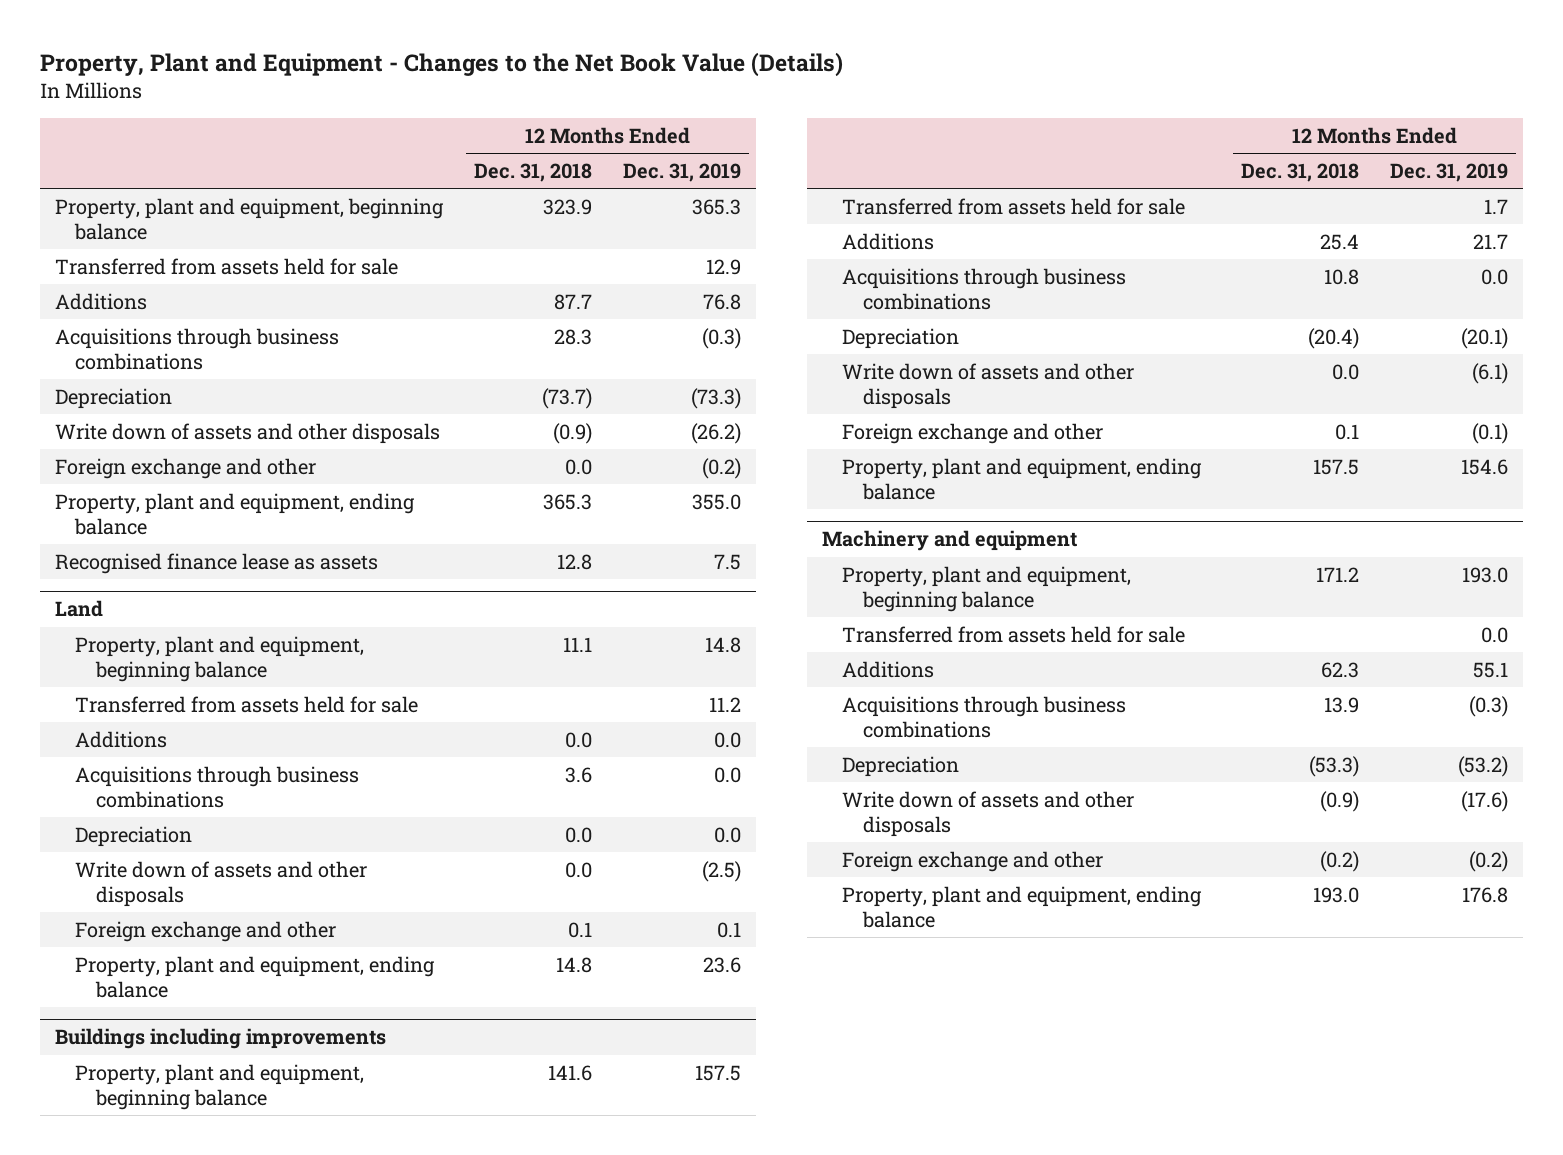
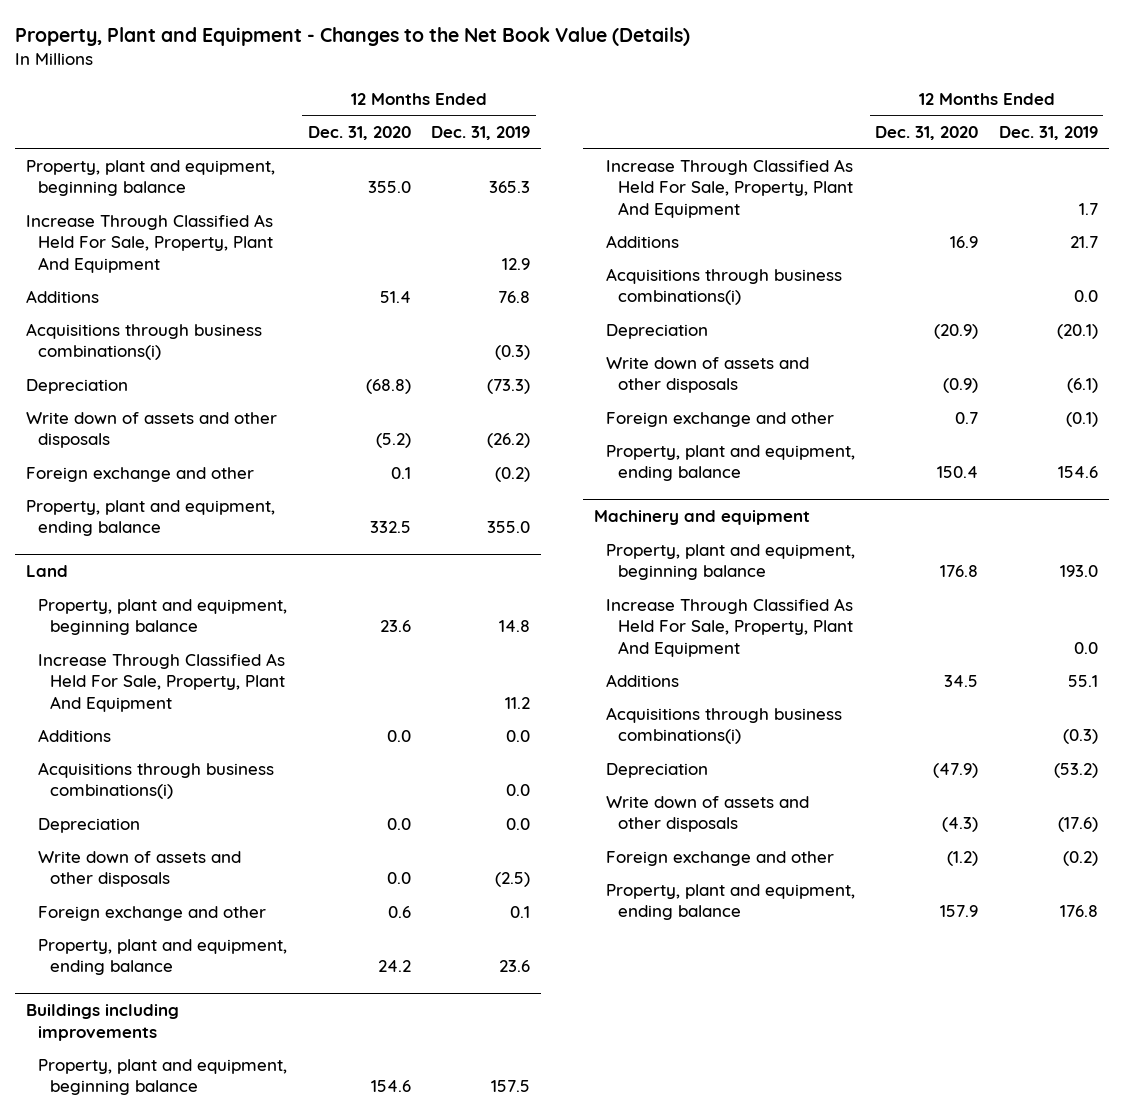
- | 12 Months Ended Dec. 31, 2018 | 12 Months Ended Dec. 31, 2019
+ | 12 Months Ended Dec. 31, 2020 | 12 Months Ended Dec. 31, 2019
- Transferred from assets held for sale | | 12.9
+ Increase Through Classified As Held For Sale, Property, Plant And Equipment | | 12.9
- Acquisitions through business combinations | 28.3 | (0.3)
+ Acquisitions through business combinations(i) | | (0.3)
- Recognised finance lease as assets | 12.8 | 7.5
@ Land
- Transferred from assets held for sale | | 11.2
+ Increase Through Classified As Held For Sale, Property, Plant And Equipment | | 11.2
- Acquisitions through business combinations | 3.6 | 0.0
+ Acquisitions through business combinations(i) | | 0.0
@ Buildings including improvements
- Transferred from assets held for sale | | 1.7
+ Increase Through Classified As Held For Sale, Property, Plant And Equipment | | 1.7
- Acquisitions through business combinations | 10.8 | 0.0
+ Acquisitions through business combinations(i) | | 0.0
@ Machinery and equipment
- Transferred from assets held for sale | | 0.0
+ Increase Through Classified As Held For Sale, Property, Plant And Equipment | | 0.0
- Acquisitions through business combinations | 13.9 | (0.3)
+ Acquisitions through business combinations(i) | | (0.3)

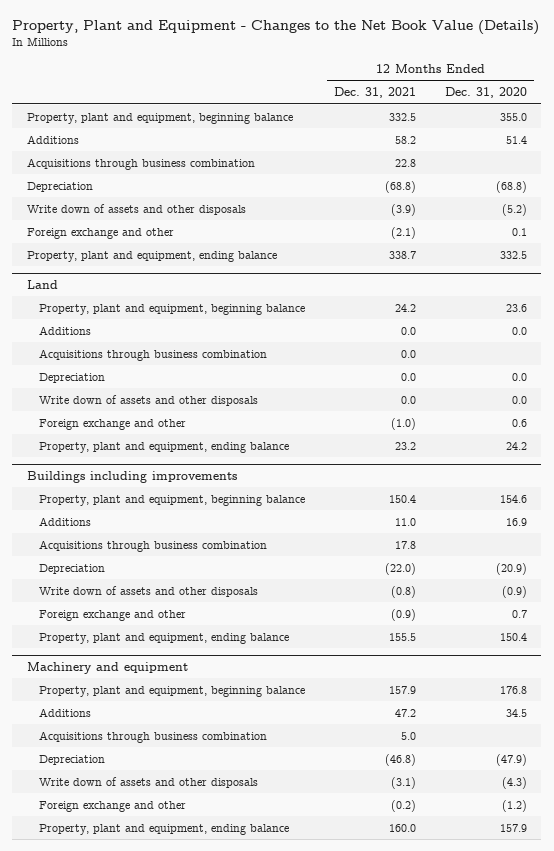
- | 12 Months Ended Dec. 31, 2020 | 12 Months Ended Dec. 31, 2019
+ | 12 Months Ended Dec. 31, 2021 | 12 Months Ended Dec. 31, 2020
- Increase Through Classified As Held For Sale, Property, Plant And Equipment | | 12.9
- Acquisitions through business combinations(i) | | (0.3)
+ Acquisitions through business combination | 22.8 |
@ Land
- Increase Through Classified As Held For Sale, Property, Plant And Equipment | | 11.2
- Acquisitions through business combinations(i) | | 0.0
+ Acquisitions through business combination | 0.0 |
@ Buildings including improvements
- Increase Through Classified As Held For Sale, Property, Plant And Equipment | | 1.7
- Acquisitions through business combinations(i) | | 0.0
+ Acquisitions through business combination | 17.8 |
@ Machinery and equipment
- Increase Through Classified As Held For Sale, Property, Plant And Equipment | | 0.0
- Acquisitions through business combinations(i) | | (0.3)
+ Acquisitions through business combination | 5.0 |

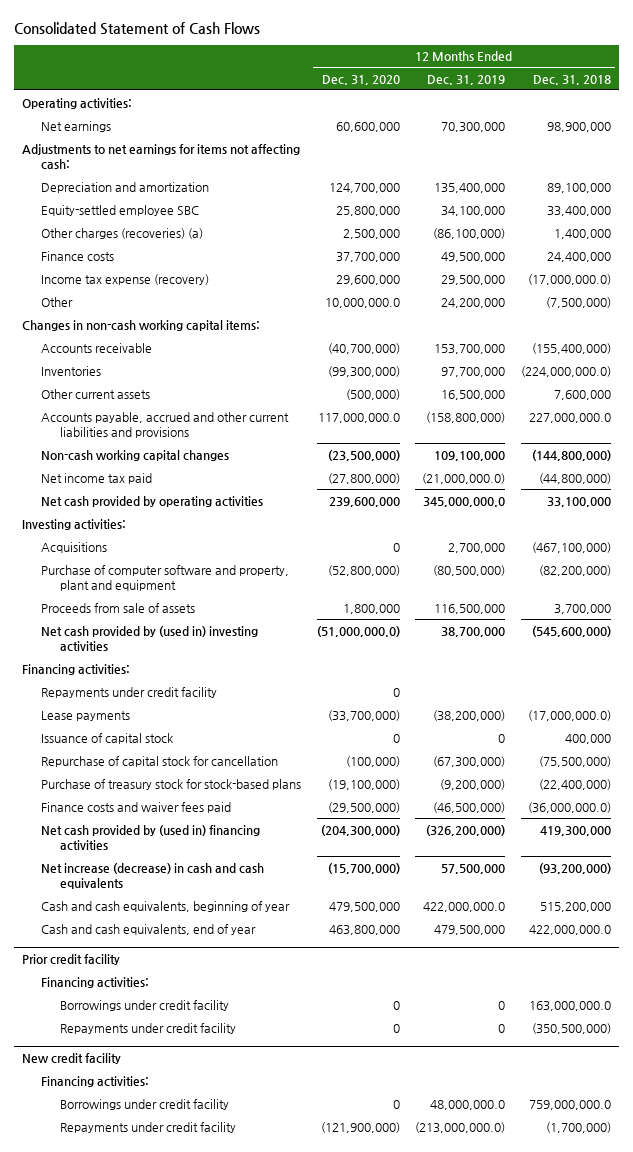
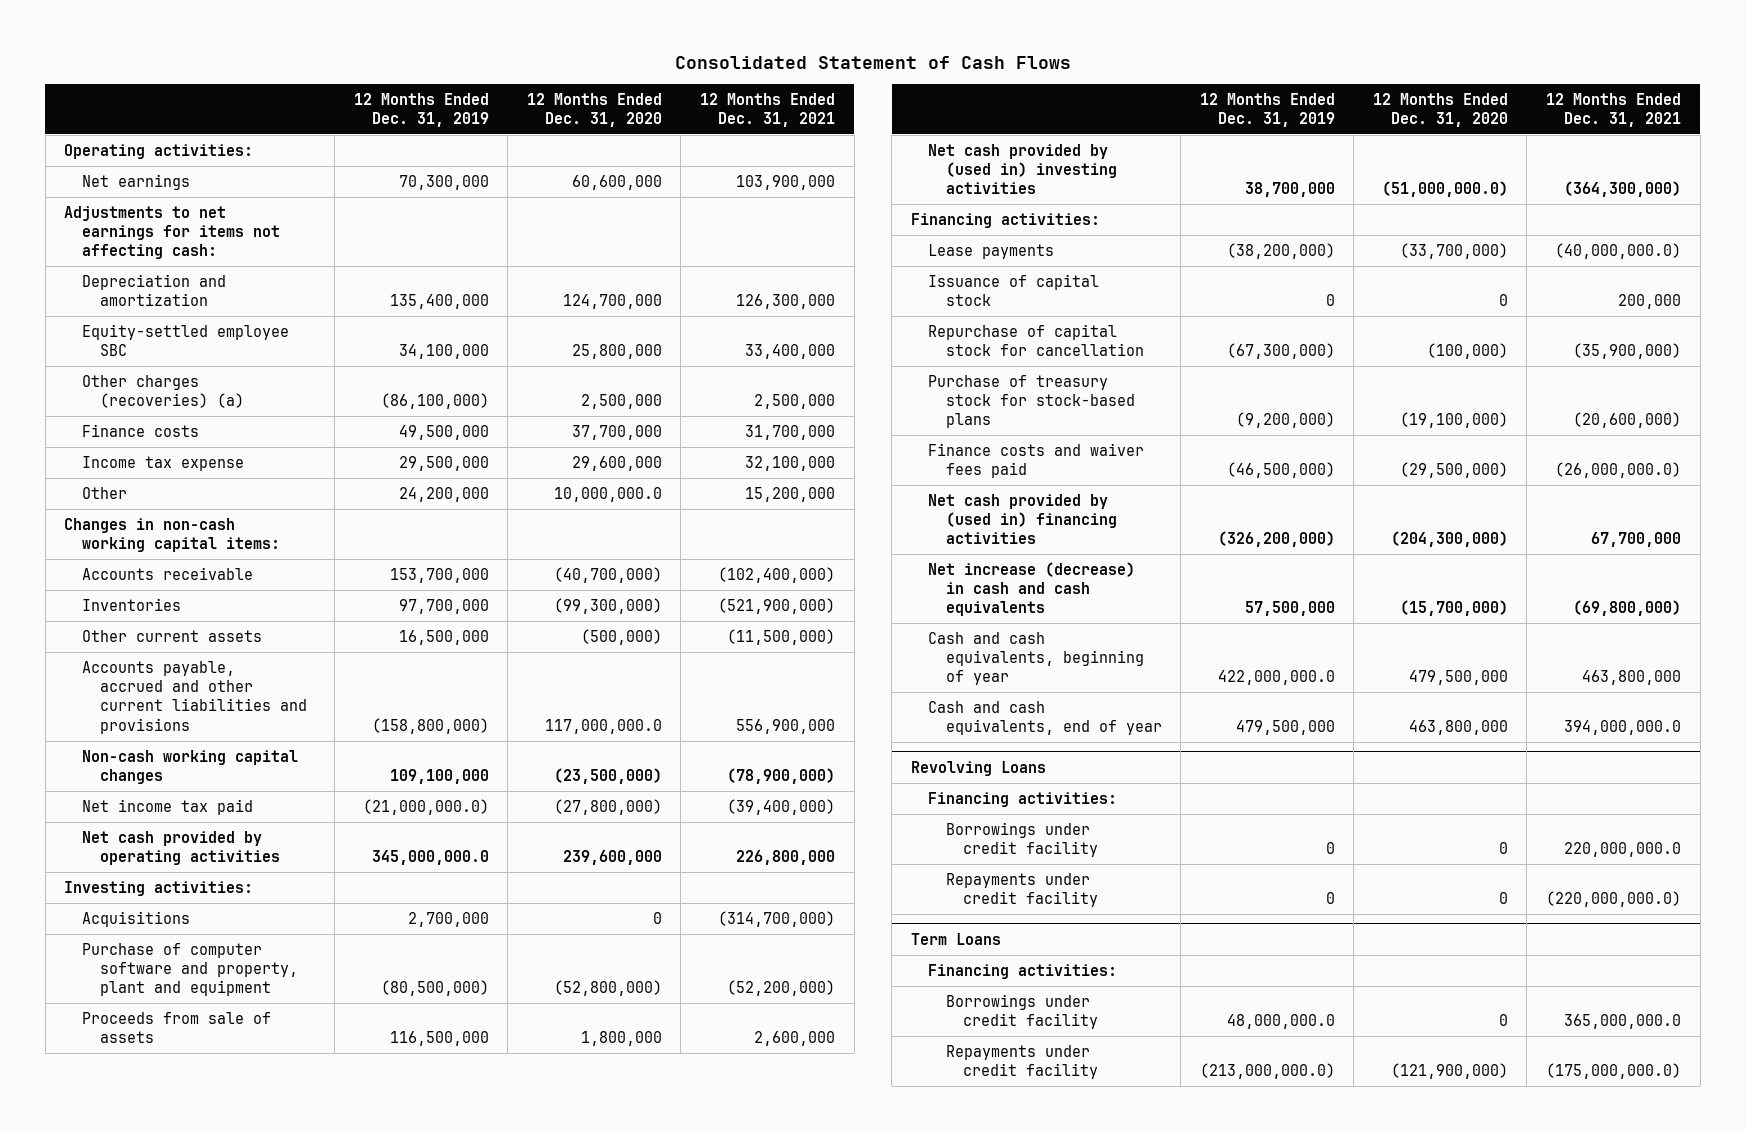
- | 12 Months Ended Dec. 31, 2020 | 12 Months Ended Dec. 31, 2019 | 12 Months Ended Dec. 31, 2018
+ | 12 Months Ended Dec. 31, 2019 | 12 Months Ended Dec. 31, 2020 | 12 Months Ended Dec. 31, 2021
- Income tax expense (recovery) | 29,600,000 | 29,500,000 | (17,000,000.0)
+ Income tax expense | 29,500,000 | 29,600,000 | 32,100,000
- Repayments under credit facility | 0 | |
- Prior credit facility
+ Revolving Loans
- New credit facility
+ Term Loans

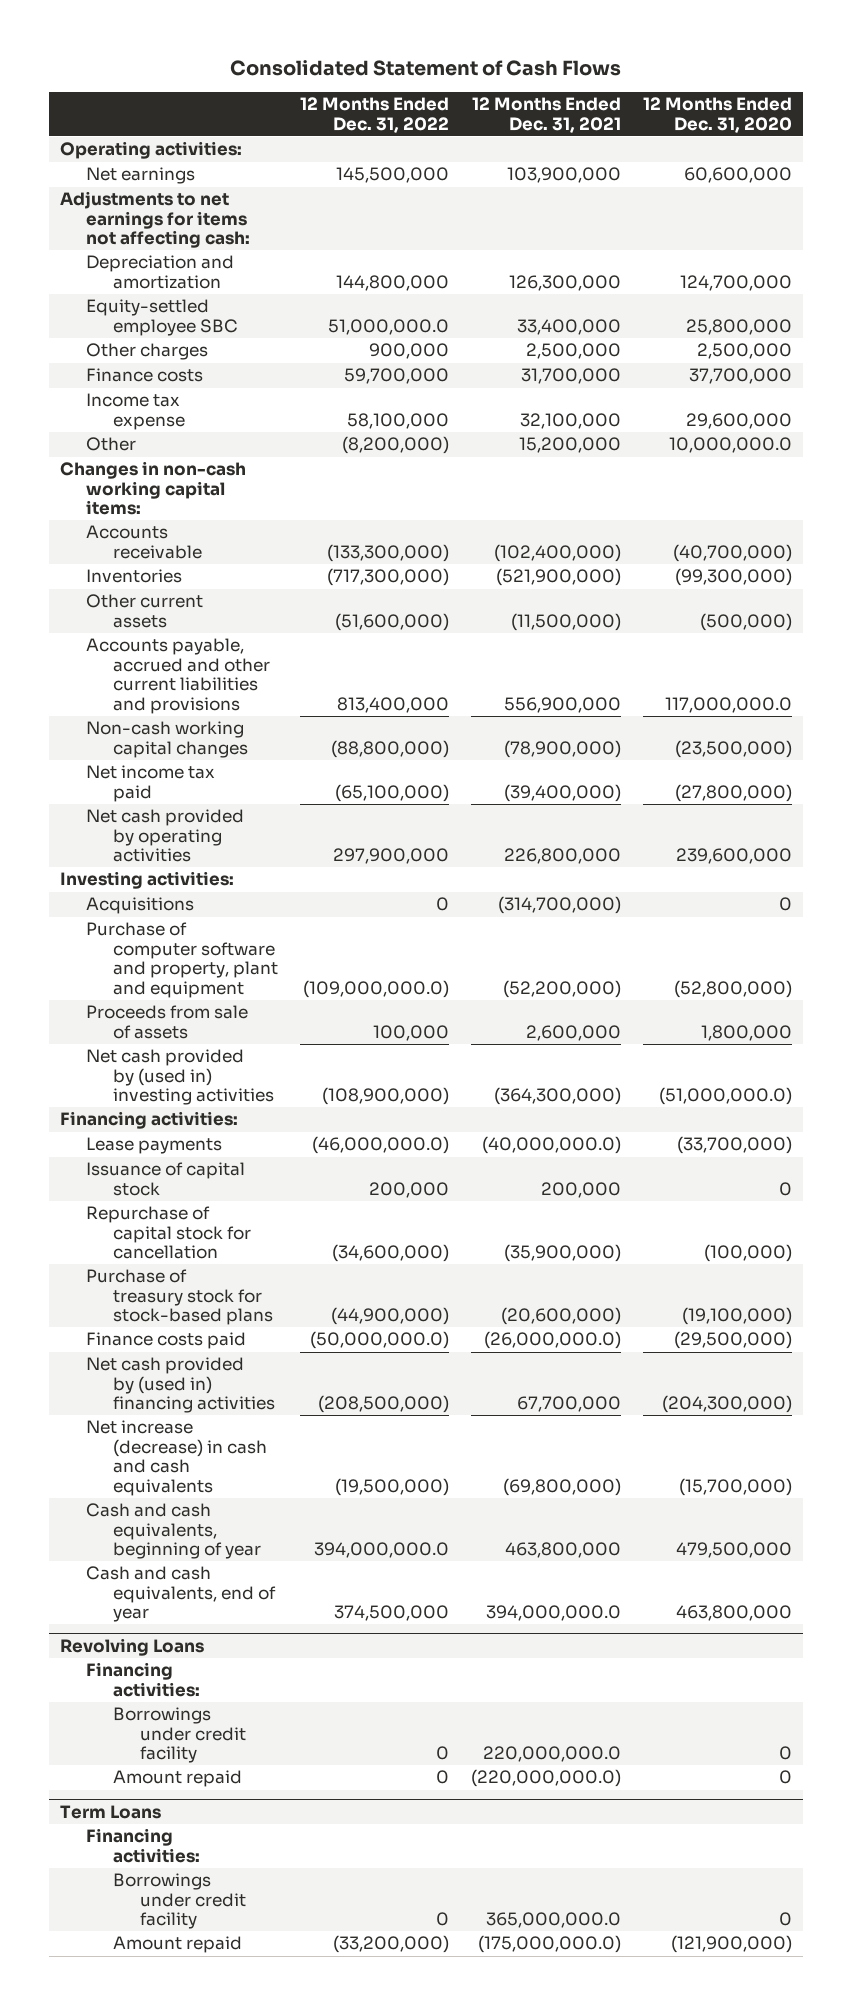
- | 12 Months Ended Dec. 31, 2019 | 12 Months Ended Dec. 31, 2020 | 12 Months Ended Dec. 31, 2021
+ | 12 Months Ended Dec. 31, 2022 | 12 Months Ended Dec. 31, 2021 | 12 Months Ended Dec. 31, 2020
- Other charges (recoveries) (a) | (86,100,000) | 2,500,000 | 2,500,000
+ Other charges | 900,000 | 2,500,000 | 2,500,000
- Finance costs and waiver fees paid | (46,500,000) | (29,500,000) | (26,000,000.0)
+ Finance costs paid | (50,000,000.0) | (26,000,000.0) | (29,500,000)
@ Revolving Loans
- Repayments under credit facility | 0 | 0 | (220,000,000.0)
+ Amount repaid | 0 | (220,000,000.0) | 0
@ Term Loans
- Repayments under credit facility | (213,000,000.0) | (121,900,000) | (175,000,000.0)
+ Amount repaid | (33,200,000) | (175,000,000.0) | (121,900,000)

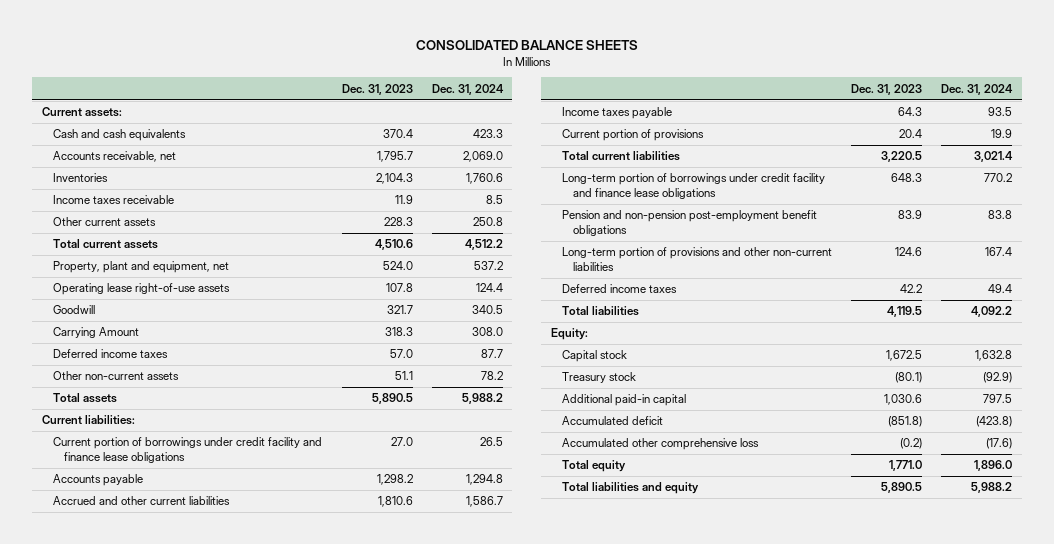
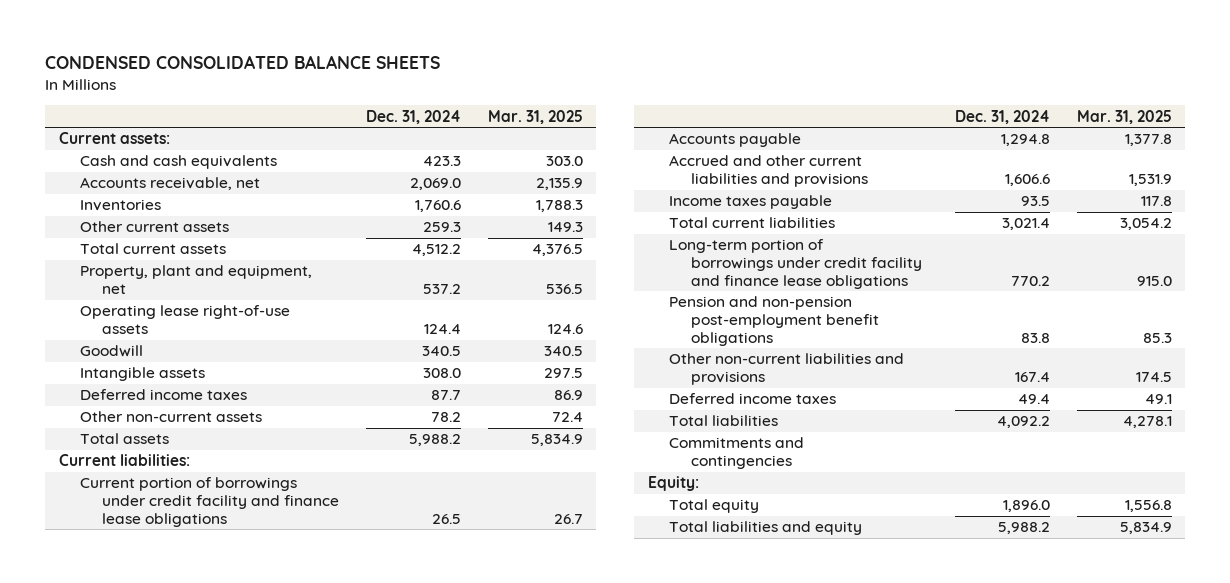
- CONSOLIDATED BALANCE SHEETS
+ CONDENSED CONSOLIDATED BALANCE SHEETS
- | Dec. 31, 2023 | Dec. 31, 2024
+ | Dec. 31, 2024 | Mar. 31, 2025
- Income taxes receivable | 11.9 | 8.5
- Other current assets | 228.3 | 250.8
+ Other current assets | 259.3 | 149.3
- Carrying Amount | 318.3 | 308.0
+ Intangible assets | 308.0 | 297.5
- Accrued and other current liabilities | 1,810.6 | 1,586.7
+ Accrued and other current liabilities and provisions | 1,606.6 | 1,531.9
- Current portion of provisions | 20.4 | 19.9
- Long-term portion of provisions and other non-current liabilities | 124.6 | 167.4
+ Other non-current liabilities and provisions | 167.4 | 174.5
+ Commitments and contingencies
- Capital stock | 1,672.5 | 1,632.8
- Treasury stock | (80.1) | (92.9)
- Additional paid-in capital | 1,030.6 | 797.5
- Accumulated deficit | (851.8) | (423.8)
- Accumulated other comprehensive loss | (0.2) | (17.6)

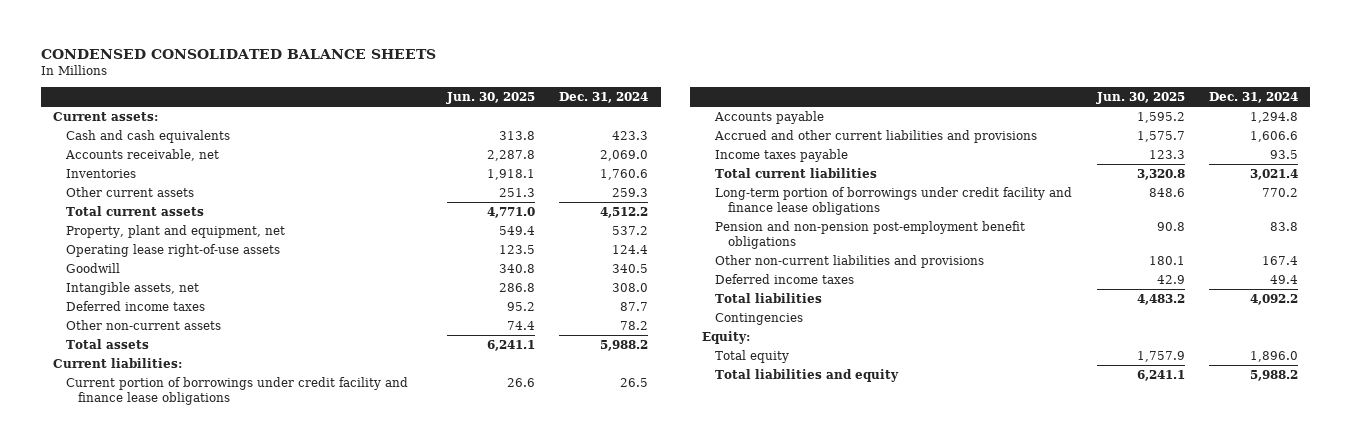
- | Dec. 31, 2024 | Mar. 31, 2025
+ | Jun. 30, 2025 | Dec. 31, 2024
- Intangible assets | 308.0 | 297.5
+ Intangible assets, net | 286.8 | 308.0
- Commitments and contingencies
+ Contingencies

